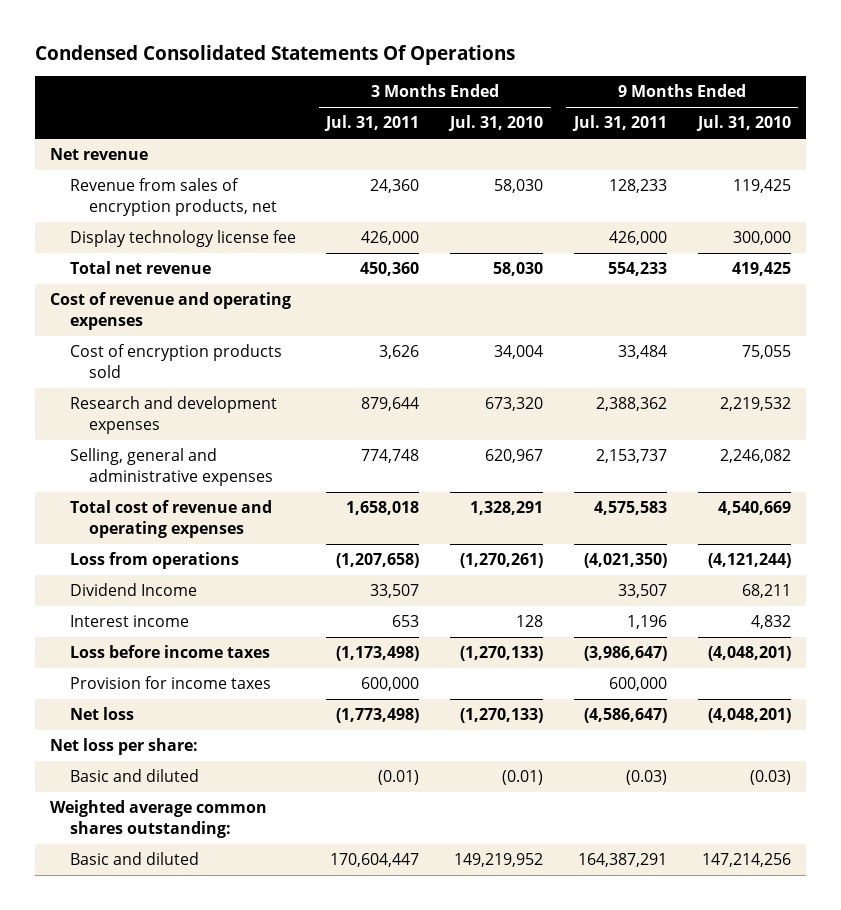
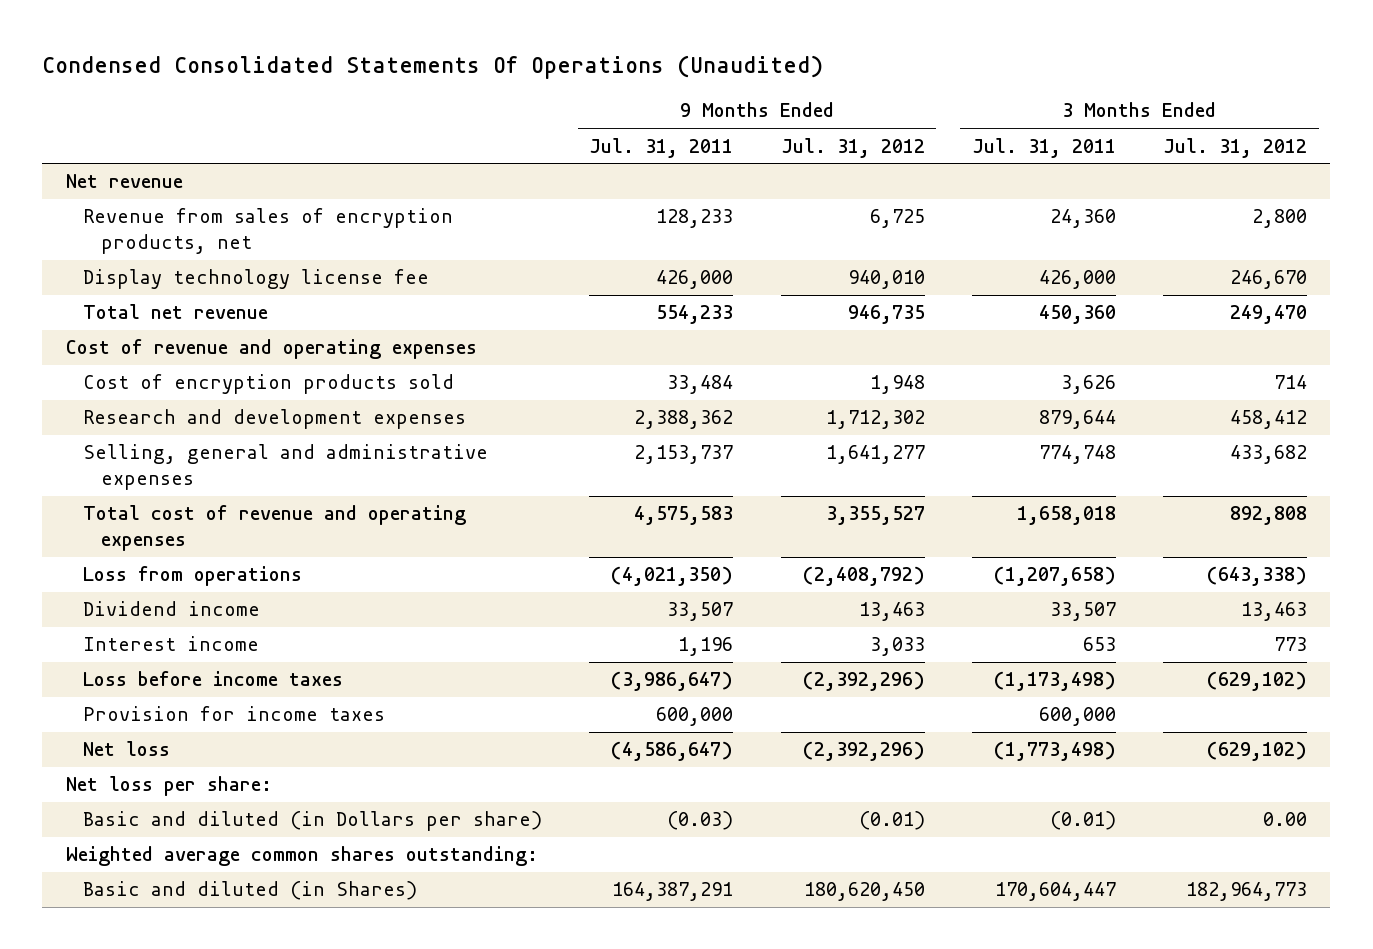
- Condensed Consolidated Statements Of Operations
+ Condensed Consolidated Statements Of Operations (Unaudited)
- | 3 Months Ended Jul. 31, 2011 | 3 Months Ended Jul. 31, 2010 | 9 Months Ended Jul. 31, 2011 | 9 Months Ended Jul. 31, 2010
+ | 9 Months Ended Jul. 31, 2011 | 9 Months Ended Jul. 31, 2012 | 3 Months Ended Jul. 31, 2011 | 3 Months Ended Jul. 31, 2012
- Dividend Income | 33,507 | | 33,507 | 68,211
+ Dividend income | 33,507 | 13,463 | 33,507 | 13,463
- Basic and diluted | (0.01) | (0.01) | (0.03) | (0.03)
+ Basic and diluted (in Dollars per share) | (0.03) | (0.01) | (0.01) | 0.00
- Basic and diluted | 170,604,447 | 149,219,952 | 164,387,291 | 147,214,256
+ Basic and diluted (in Shares) | 164,387,291 | 180,620,450 | 170,604,447 | 182,964,773

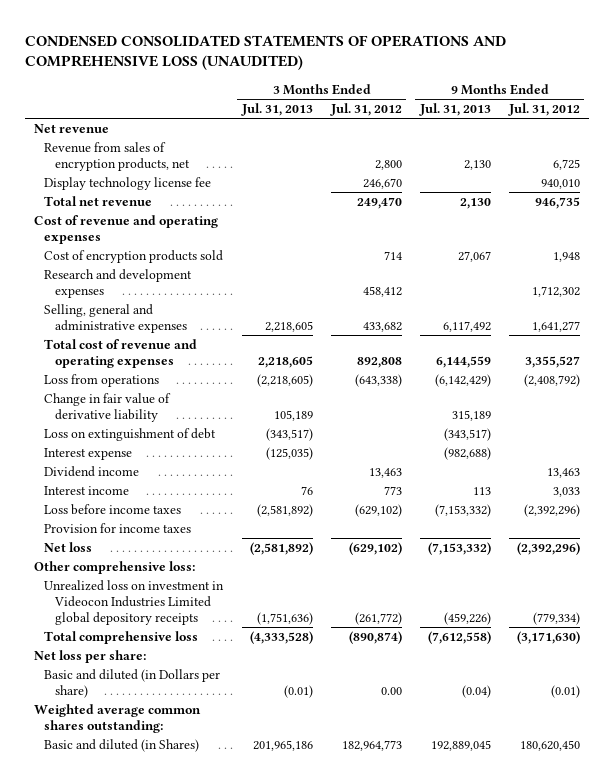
- Condensed Consolidated Statements Of Operations (Unaudited)
+ CONDENSED CONSOLIDATED STATEMENTS OF OPERATIONS AND COMPREHENSIVE LOSS (UNAUDITED)
- | 9 Months Ended Jul. 31, 2011 | 9 Months Ended Jul. 31, 2012 | 3 Months Ended Jul. 31, 2011 | 3 Months Ended Jul. 31, 2012
+ | 3 Months Ended Jul. 31, 2013 | 3 Months Ended Jul. 31, 2012 | 9 Months Ended Jul. 31, 2013 | 9 Months Ended Jul. 31, 2012
+ Change in fair value of derivative liability | 105,189 | | 315,189 |
+ Loss on extinguishment of debt | (343,517) | | (343,517) |
+ Interest expense | (125,035) | | (982,688) |
+ Other comprehensive loss:
+ Unrealized loss on investment in Videocon Industries Limited global depository receipts | (1,751,636) | (261,772) | (459,226) | (779,334)
+ Total comprehensive loss | (4,333,528) | (890,874) | (7,612,558) | (3,171,630)

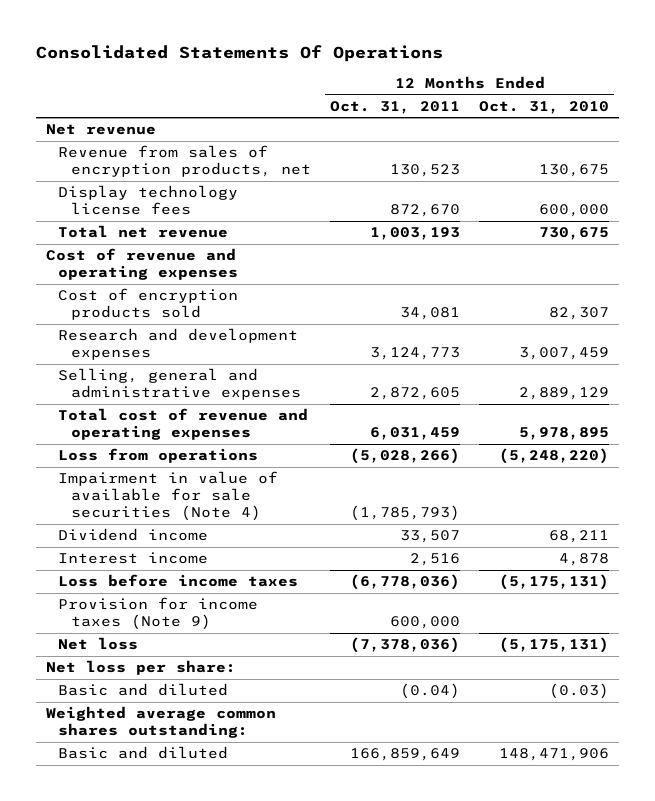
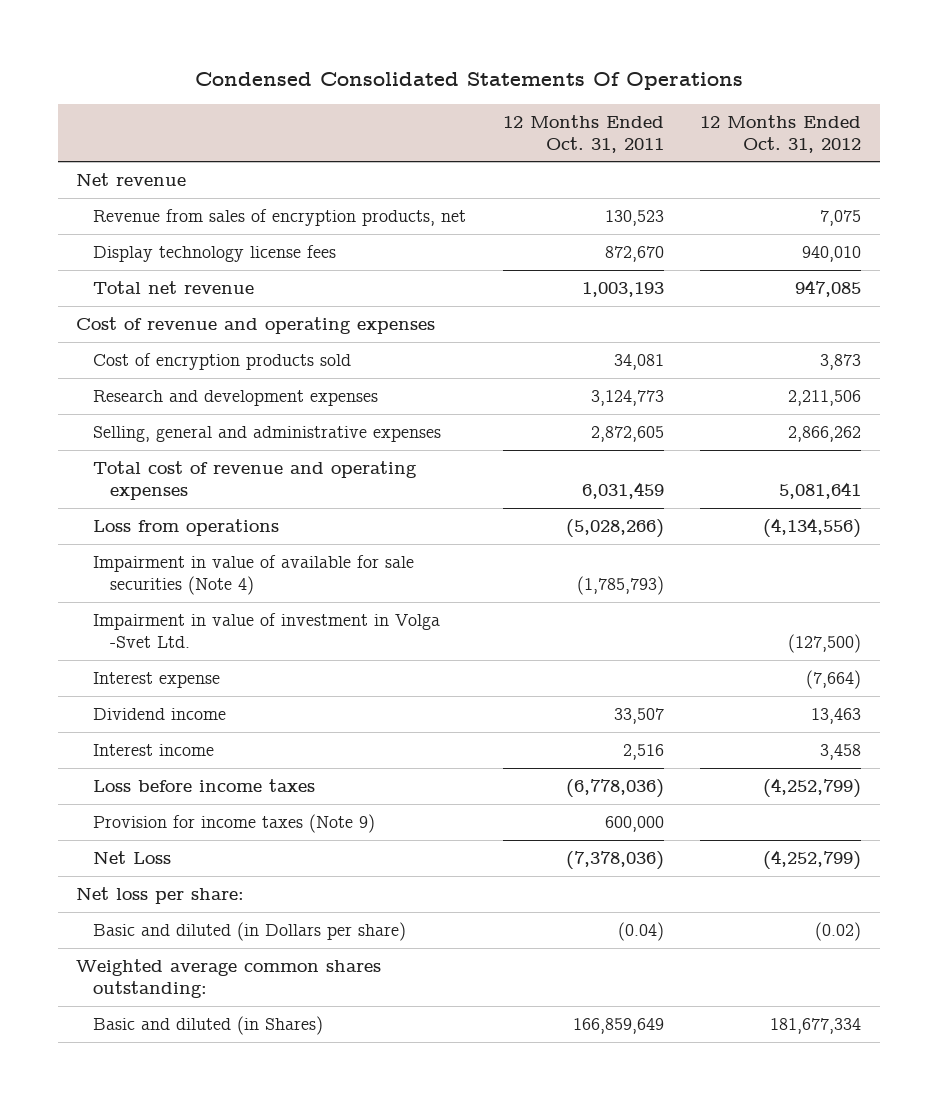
- Consolidated Statements Of Operations
+ Condensed Consolidated Statements Of Operations
- | 12 Months Ended Oct. 31, 2011 | 12 Months Ended Oct. 31, 2010
+ | 12 Months Ended Oct. 31, 2011 | 12 Months Ended Oct. 31, 2012
+ Impairment in value of investment in Volga -Svet Ltd. | | (127,500)
+ Interest expense | | (7,664)
- Net loss | (7,378,036) | (5,175,131)
+ Net Loss | (7,378,036) | (4,252,799)
- Basic and diluted | (0.04) | (0.03)
+ Basic and diluted (in Dollars per share) | (0.04) | (0.02)
- Basic and diluted | 166,859,649 | 148,471,906
+ Basic and diluted (in Shares) | 166,859,649 | 181,677,334

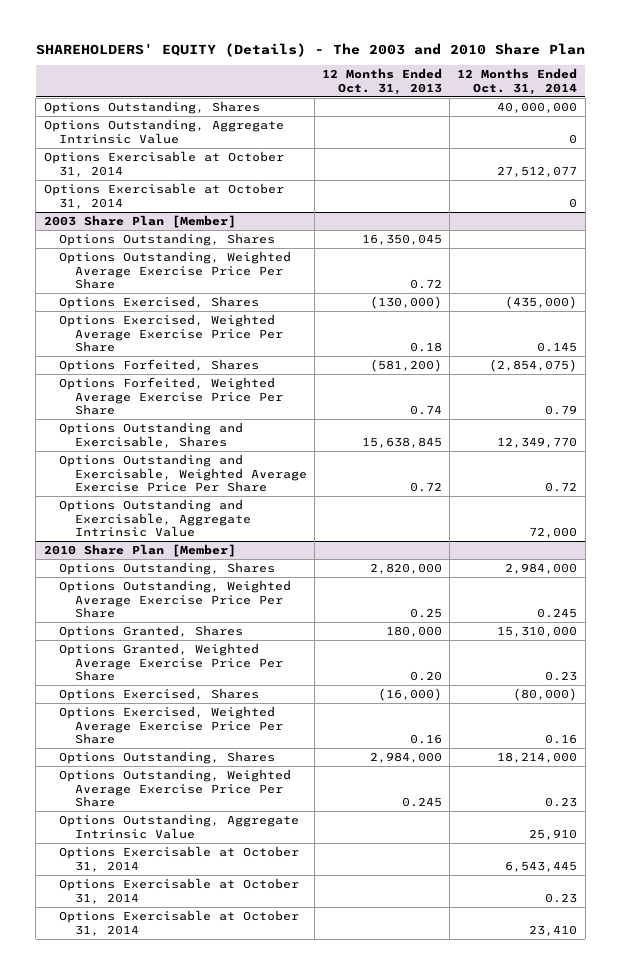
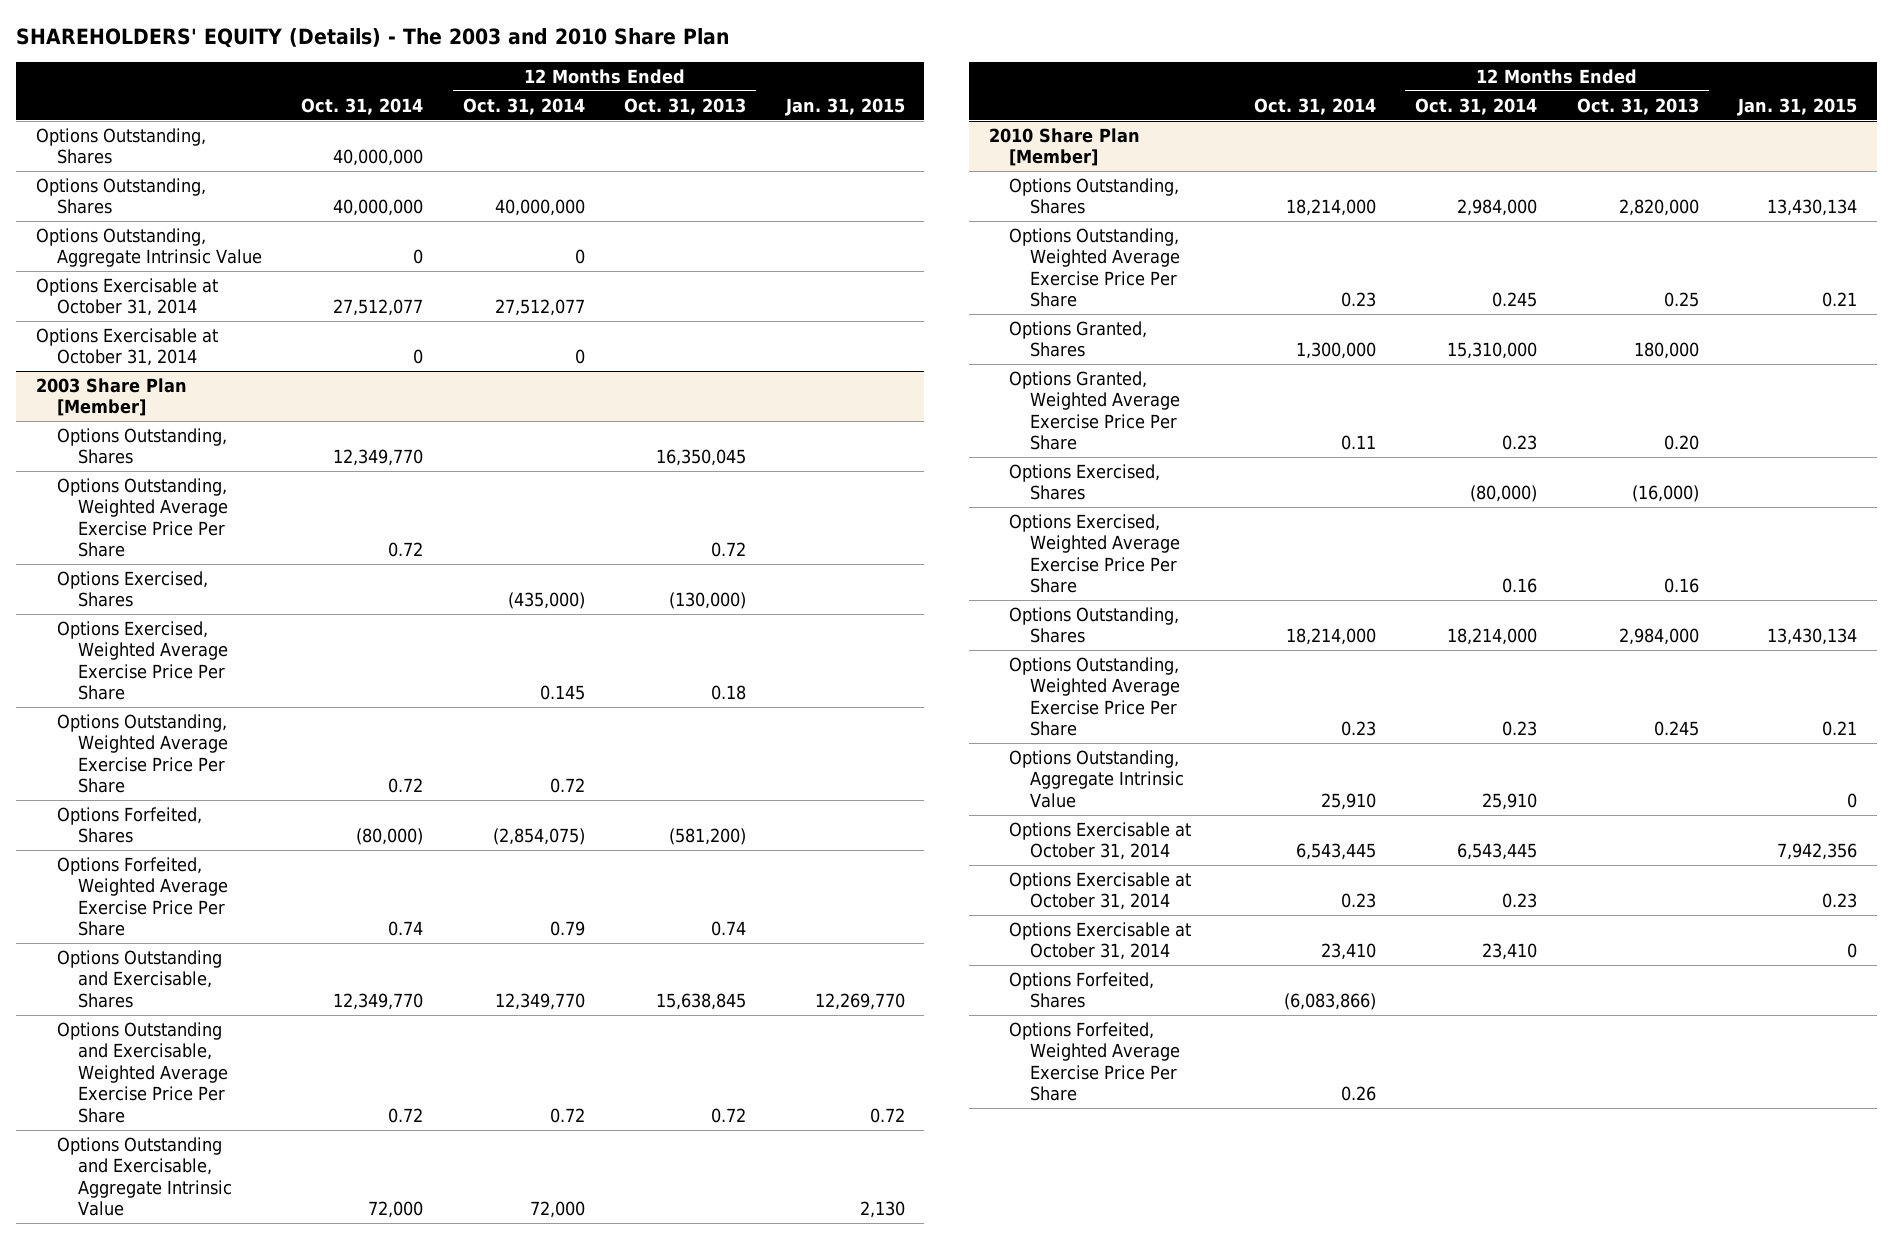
- | 12 Months Ended Oct. 31, 2013 | 12 Months Ended Oct. 31, 2014
+ | Oct. 31, 2014 | 12 Months Ended Oct. 31, 2014 | 12 Months Ended Oct. 31, 2013 | Jan. 31, 2015
+ Options Outstanding, Shares | 40,000,000 | | |
@ 2003 Share Plan [Member]
+ Options Outstanding, Weighted Average Exercise Price Per Share | 0.72 | 0.72 | |
@ 2010 Share Plan [Member]
+ Options Forfeited, Shares | (6,083,866) | | |
+ Options Forfeited, Weighted Average Exercise Price Per Share | 0.26 | | |

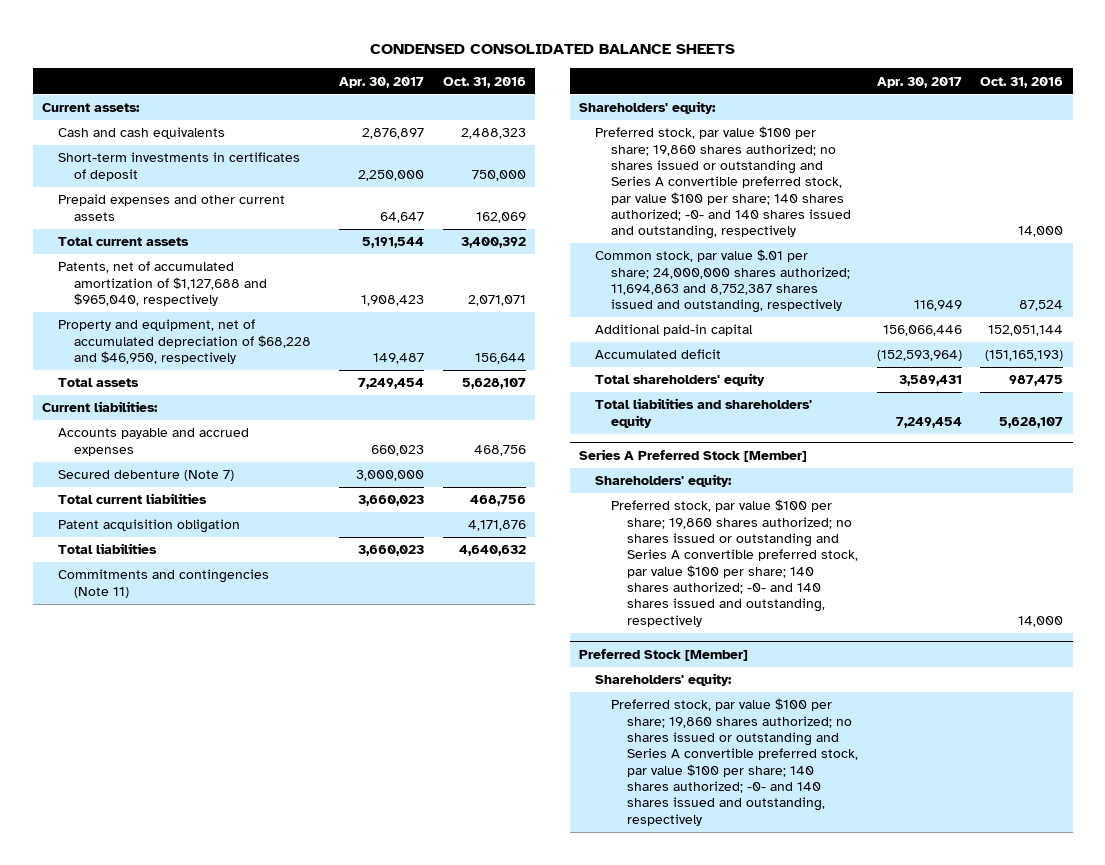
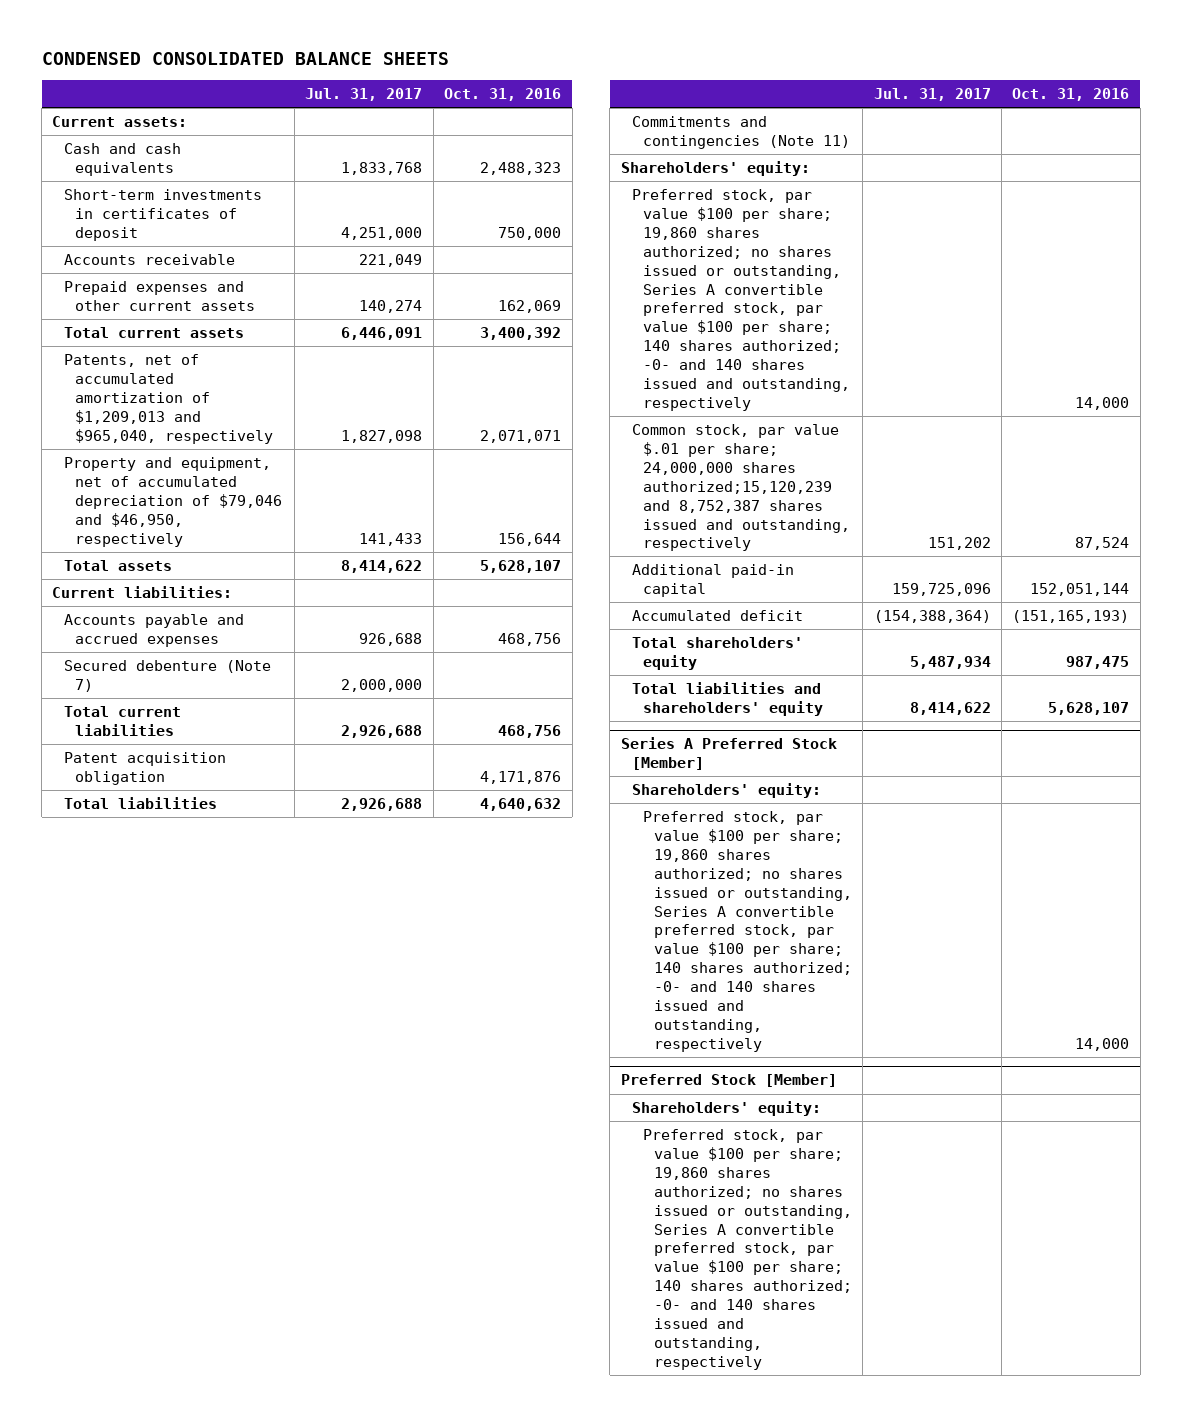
- | Apr. 30, 2017 | Oct. 31, 2016
+ | Jul. 31, 2017 | Oct. 31, 2016
+ Accounts receivable | 221,049 |
- Patents, net of accumulated amortization of $1,127,688 and $965,040, respectively | 1,908,423 | 2,071,071
- Property and equipment, net of accumulated depreciation of $68,228 and $46,950, respectively | 149,487 | 156,644
+ Patents, net of accumulated amortization of $1,209,013 and $965,040, respectively | 1,827,098 | 2,071,071
+ Property and equipment, net of accumulated depreciation of $79,046 and $46,950, respectively | 141,433 | 156,644
- Preferred stock, par value $100 per share; 19,860 shares authorized; no shares issued or outstanding and Series A convertible preferred stock, par value $100 per share; 140 shares authorized; -0- and 140 shares issued and outstanding, respectively | | 14,000
- Common stock, par value $.01 per share; 24,000,000 shares authorized; 11,694,863 and 8,752,387 shares issued and outstanding, respectively | 116,949 | 87,524
+ Preferred stock, par value $100 per share; 19,860 shares authorized; no shares issued or outstanding, Series A convertible preferred stock, par value $100 per share; 140 shares authorized; -0- and 140 shares issued and outstanding, respectively | | 14,000
+ Common stock, par value $.01 per share; 24,000,000 shares authorized;15,120,239 and 8,752,387 shares issued and outstanding, respectively | 151,202 | 87,524
@ Series A Preferred Stock [Member]
- Preferred stock, par value $100 per share; 19,860 shares authorized; no shares issued or outstanding and Series A convertible preferred stock, par value $100 per share; 140 shares authorized; -0- and 140 shares issued and outstanding, respectively | | 14,000
+ Preferred stock, par value $100 per share; 19,860 shares authorized; no shares issued or outstanding, Series A convertible preferred stock, par value $100 per share; 140 shares authorized; -0- and 140 shares issued and outstanding, respectively | | 14,000
@ Preferred Stock [Member]
- Preferred stock, par value $100 per share; 19,860 shares authorized; no shares issued or outstanding and Series A convertible preferred stock, par value $100 per share; 140 shares authorized; -0- and 140 shares issued and outstanding, respectively
+ Preferred stock, par value $100 per share; 19,860 shares authorized; no shares issued or outstanding, Series A convertible preferred stock, par value $100 per share; 140 shares authorized; -0- and 140 shares issued and outstanding, respectively

